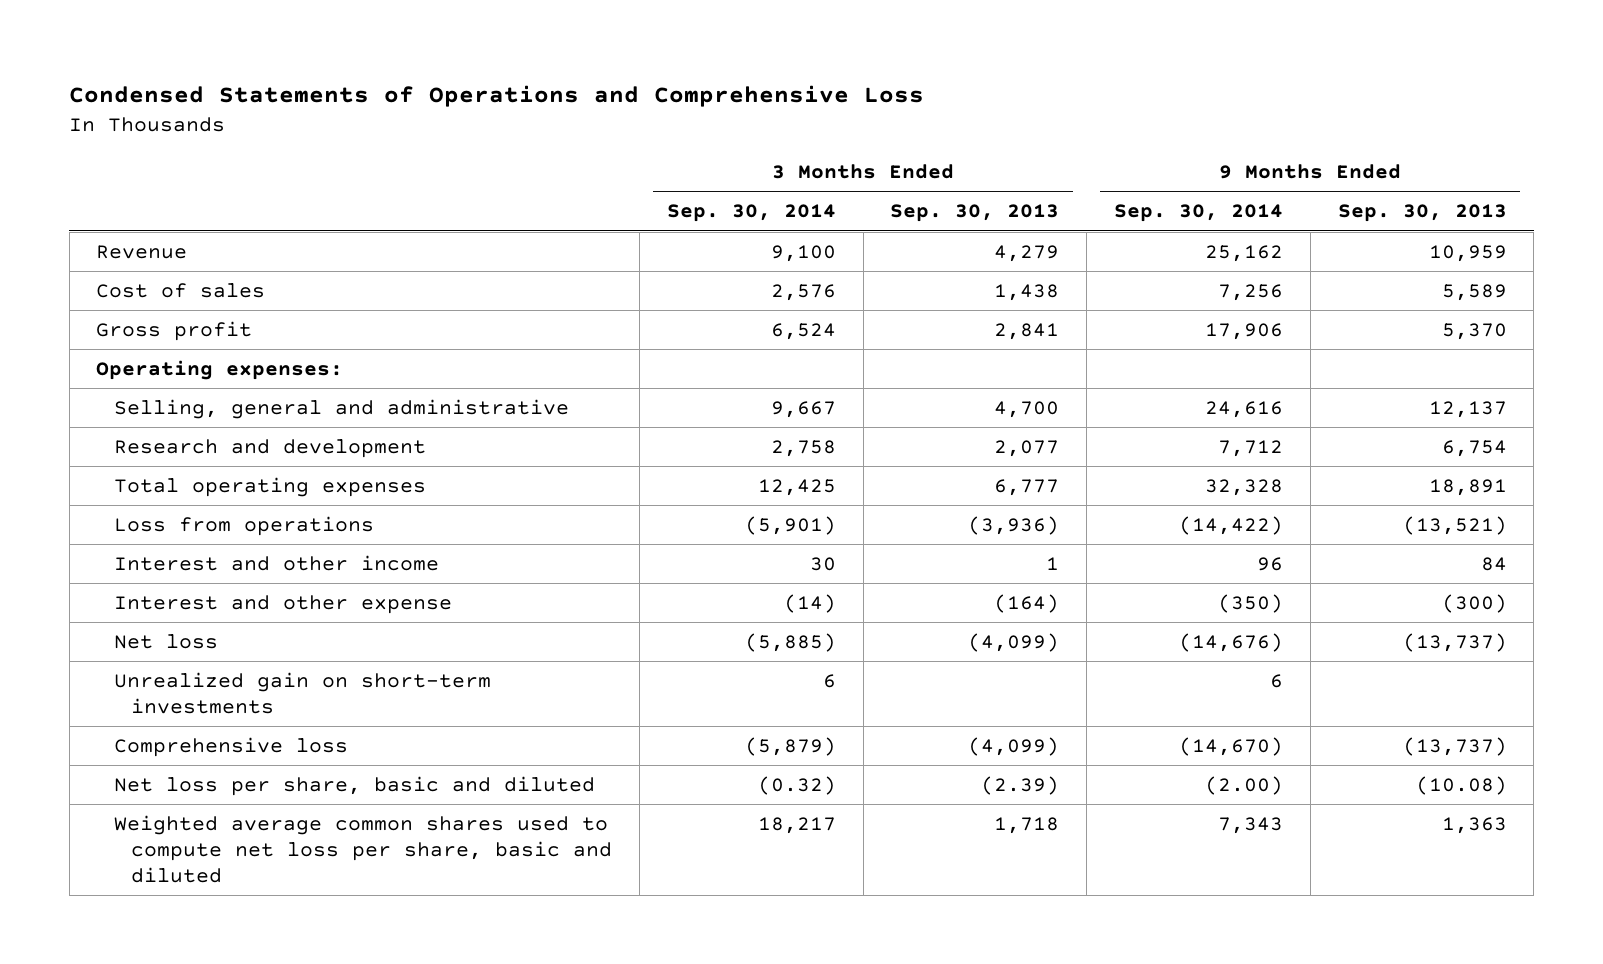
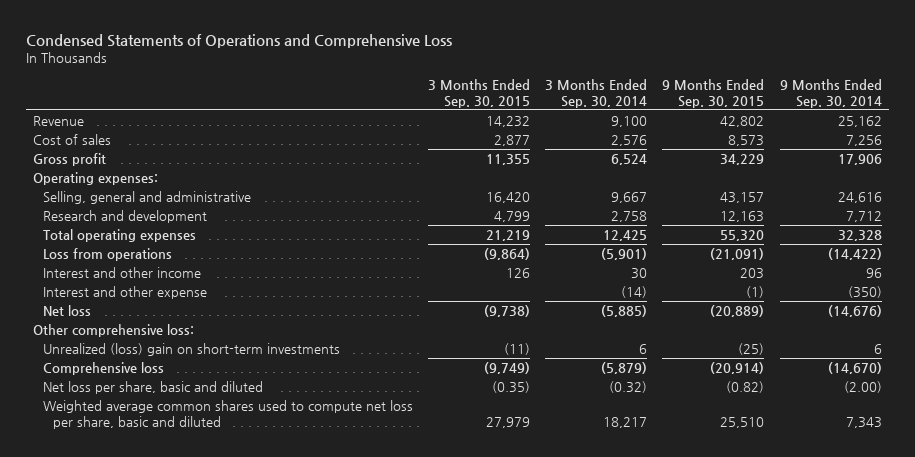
- | 3 Months Ended Sep. 30, 2014 | 3 Months Ended Sep. 30, 2013 | 9 Months Ended Sep. 30, 2014 | 9 Months Ended Sep. 30, 2013
+ | 3 Months Ended Sep. 30, 2015 | 3 Months Ended Sep. 30, 2014 | 9 Months Ended Sep. 30, 2015 | 9 Months Ended Sep. 30, 2014
- Unrealized gain on short-term investments | 6 | | 6 |
+ Other comprehensive loss:
+ Unrealized (loss) gain on short-term investments | (11) | 6 | (25) | 6

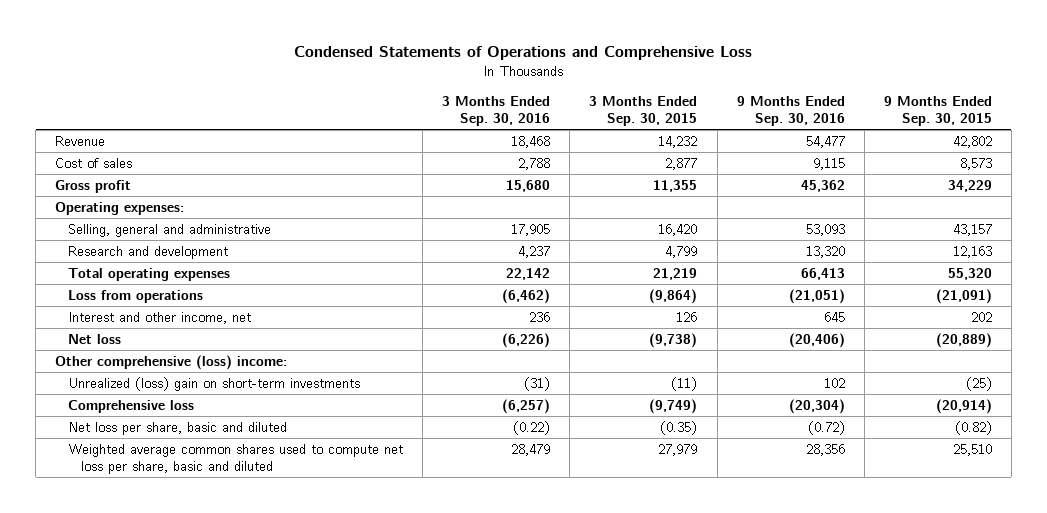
- | 3 Months Ended Sep. 30, 2015 | 3 Months Ended Sep. 30, 2014 | 9 Months Ended Sep. 30, 2015 | 9 Months Ended Sep. 30, 2014
+ | 3 Months Ended Sep. 30, 2016 | 3 Months Ended Sep. 30, 2015 | 9 Months Ended Sep. 30, 2016 | 9 Months Ended Sep. 30, 2015
- Interest and other income | 126 | 30 | 203 | 96
- Interest and other expense | | (14) | (1) | (350)
+ Interest and other income, net | 236 | 126 | 645 | 202
- Other comprehensive loss:
+ Other comprehensive (loss) income:

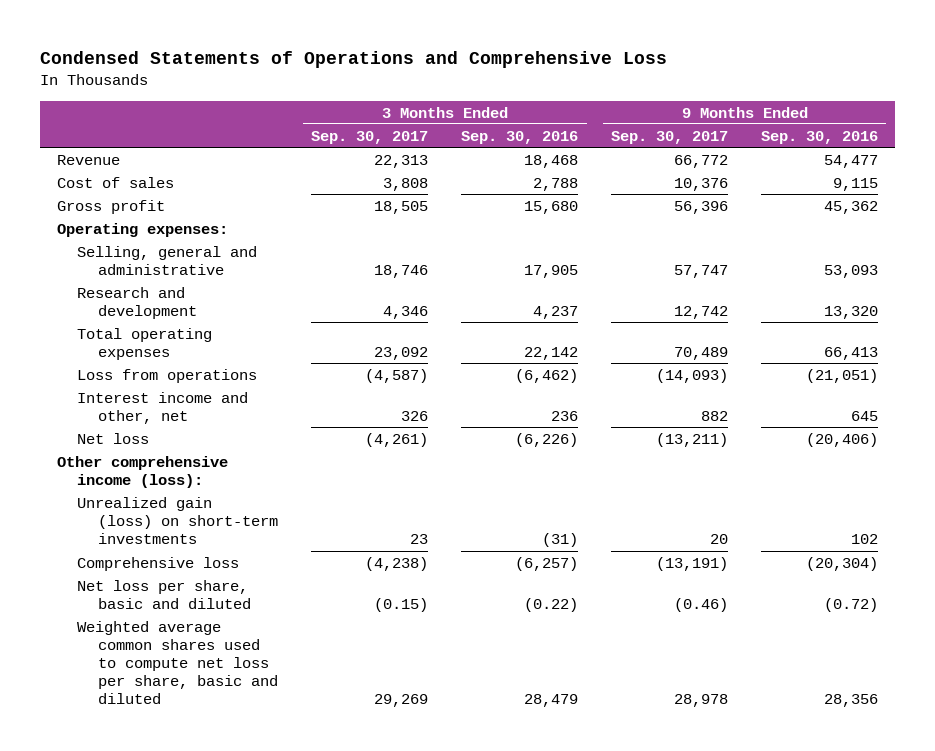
- | 3 Months Ended Sep. 30, 2016 | 3 Months Ended Sep. 30, 2015 | 9 Months Ended Sep. 30, 2016 | 9 Months Ended Sep. 30, 2015
+ | 3 Months Ended Sep. 30, 2017 | 3 Months Ended Sep. 30, 2016 | 9 Months Ended Sep. 30, 2017 | 9 Months Ended Sep. 30, 2016
- Interest and other income, net | 236 | 126 | 645 | 202
+ Interest income and other, net | 326 | 236 | 882 | 645
- Other comprehensive (loss) income:
- Unrealized (loss) gain on short-term investments | (31) | (11) | 102 | (25)
+ Other comprehensive income (loss):
+ Unrealized gain (loss) on short-term investments | 23 | (31) | 20 | 102

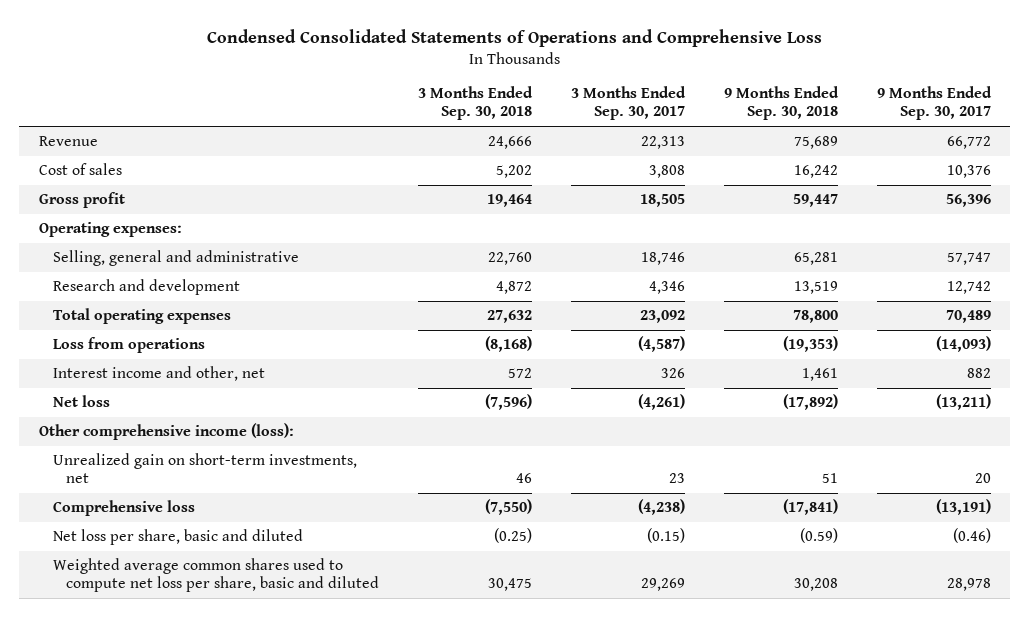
- Condensed Statements of Operations and Comprehensive Loss
+ Condensed Consolidated Statements of Operations and Comprehensive Loss
- | 3 Months Ended Sep. 30, 2017 | 3 Months Ended Sep. 30, 2016 | 9 Months Ended Sep. 30, 2017 | 9 Months Ended Sep. 30, 2016
+ | 3 Months Ended Sep. 30, 2018 | 3 Months Ended Sep. 30, 2017 | 9 Months Ended Sep. 30, 2018 | 9 Months Ended Sep. 30, 2017
- Unrealized gain (loss) on short-term investments | 23 | (31) | 20 | 102
+ Unrealized gain on short-term investments, net | 46 | 23 | 51 | 20

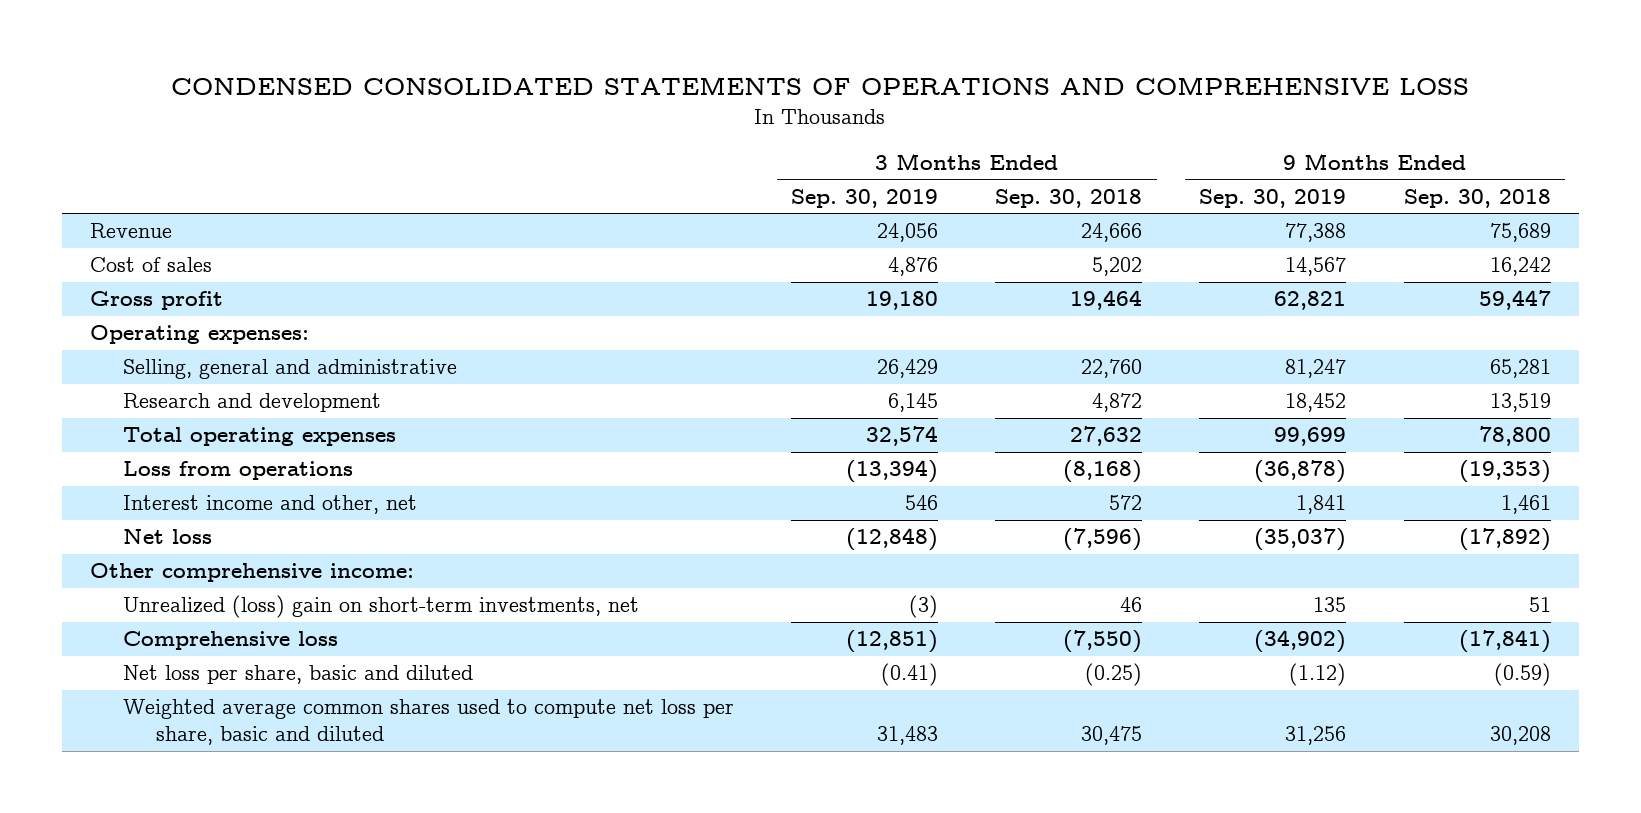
- Condensed Consolidated Statements of Operations and Comprehensive Loss
+ CONDENSED CONSOLIDATED STATEMENTS OF OPERATIONS AND COMPREHENSIVE LOSS
- | 3 Months Ended Sep. 30, 2018 | 3 Months Ended Sep. 30, 2017 | 9 Months Ended Sep. 30, 2018 | 9 Months Ended Sep. 30, 2017
+ | 3 Months Ended Sep. 30, 2019 | 3 Months Ended Sep. 30, 2018 | 9 Months Ended Sep. 30, 2019 | 9 Months Ended Sep. 30, 2018
- Other comprehensive income (loss):
- Unrealized gain on short-term investments, net | 46 | 23 | 51 | 20
+ Other comprehensive income:
+ Unrealized (loss) gain on short-term investments, net | (3) | 46 | 135 | 51

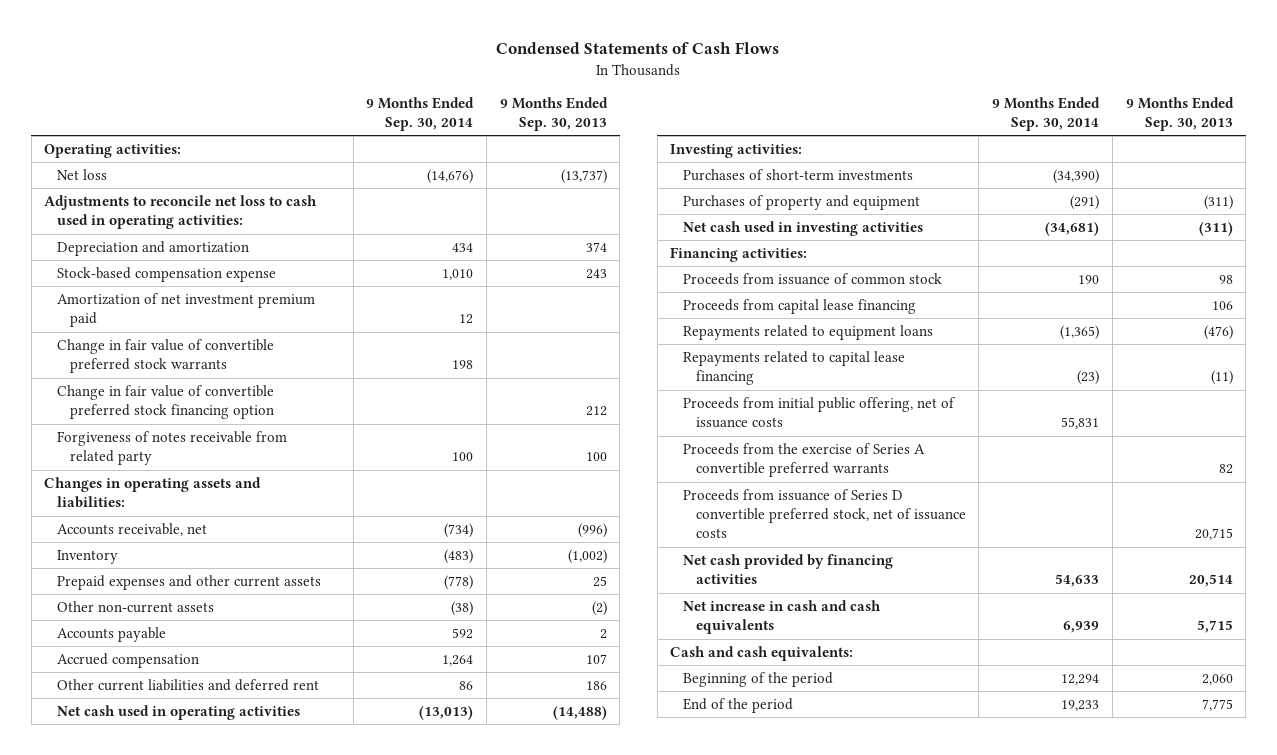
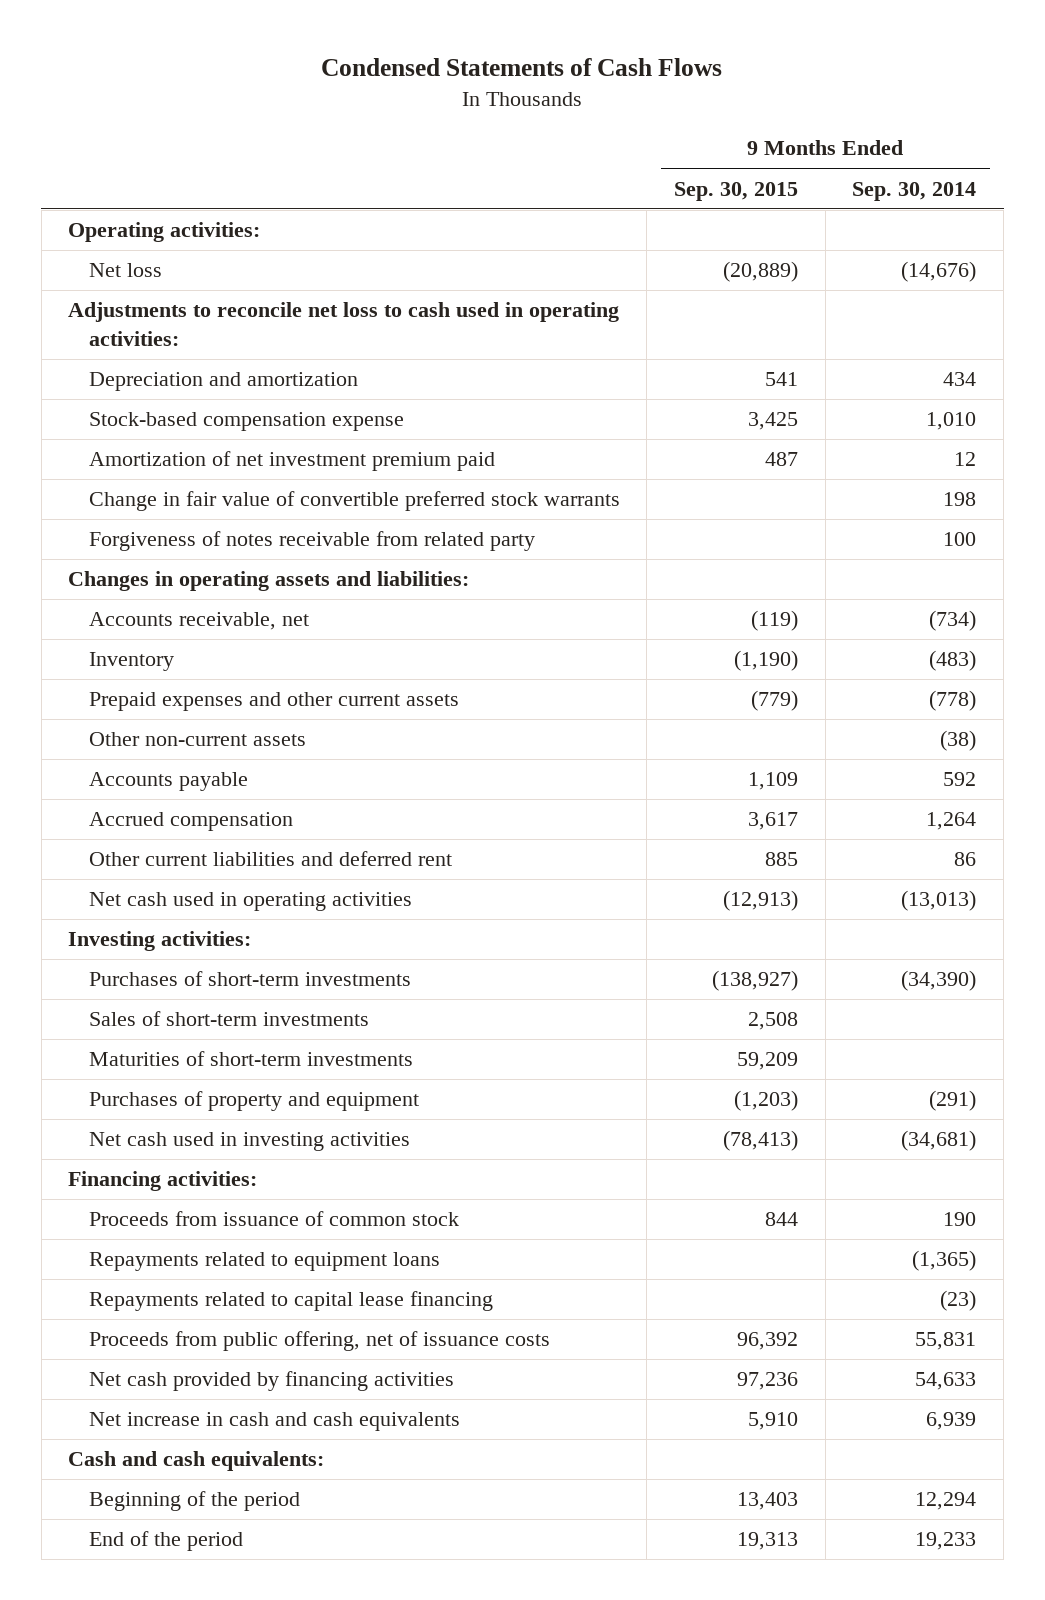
- | 9 Months Ended Sep. 30, 2014 | 9 Months Ended Sep. 30, 2013
+ | 9 Months Ended Sep. 30, 2015 | 9 Months Ended Sep. 30, 2014
- Change in fair value of convertible preferred stock financing option | | 212
+ Sales of short-term investments | 2,508 |
+ Maturities of short-term investments | 59,209 |
- Proceeds from capital lease financing | | 106
- Proceeds from initial public offering, net of issuance costs | 55,831 |
- Proceeds from the exercise of Series A convertible preferred warrants | | 82
- Proceeds from issuance of Series D convertible preferred stock, net of issuance costs | | 20,715
+ Proceeds from public offering, net of issuance costs | 96,392 | 55,831

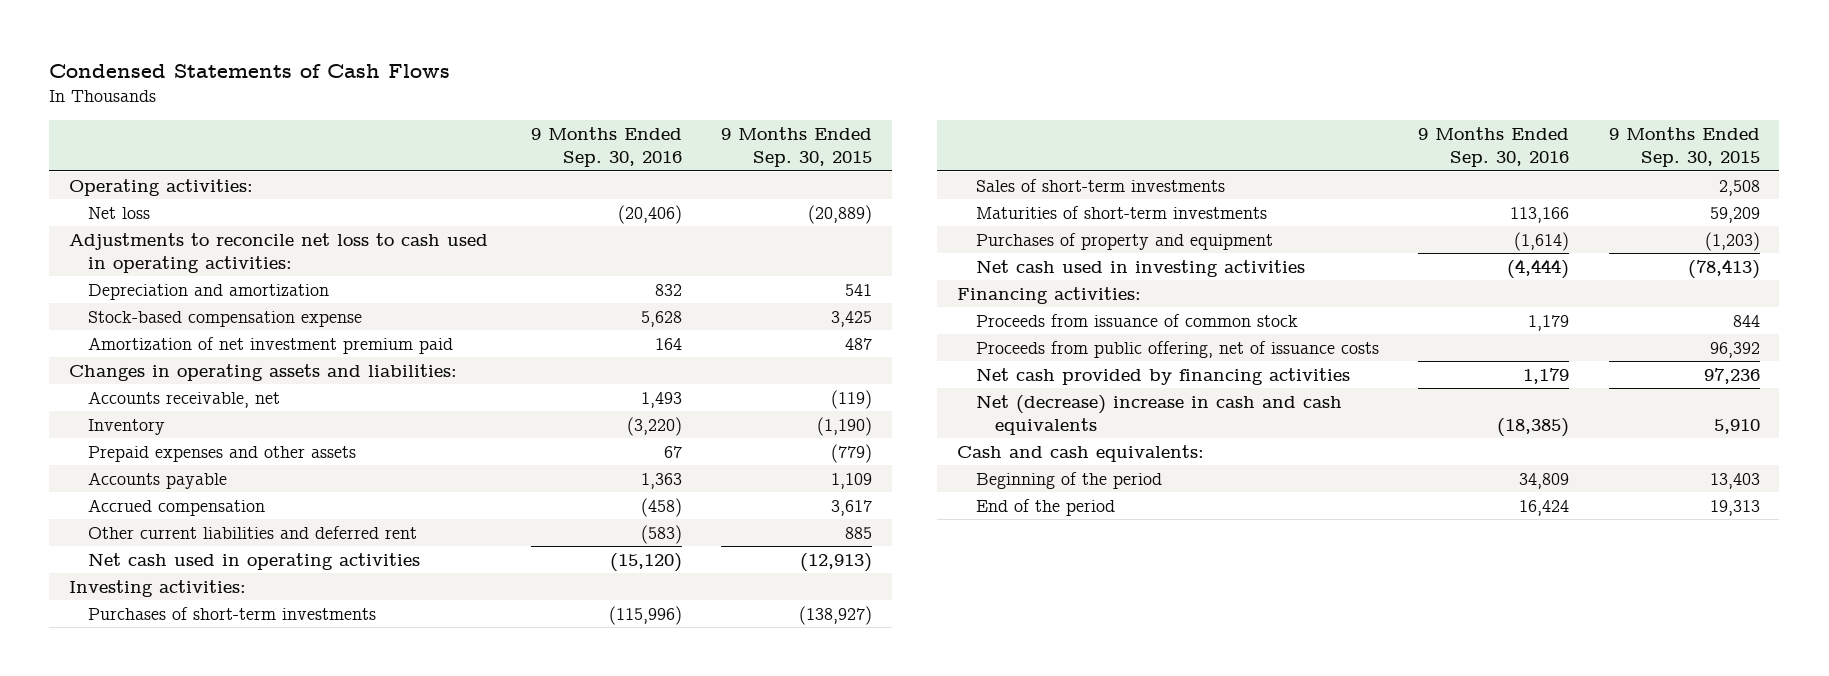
- | 9 Months Ended Sep. 30, 2015 | 9 Months Ended Sep. 30, 2014
+ | 9 Months Ended Sep. 30, 2016 | 9 Months Ended Sep. 30, 2015
- Change in fair value of convertible preferred stock warrants | | 198
- Forgiveness of notes receivable from related party | | 100
- Prepaid expenses and other current assets | (779) | (778)
- Other non-current assets | | (38)
+ Prepaid expenses and other assets | 67 | (779)
- Repayments related to equipment loans | | (1,365)
- Repayments related to capital lease financing | | (23)
- Net increase in cash and cash equivalents | 5,910 | 6,939
+ Net (decrease) increase in cash and cash equivalents | (18,385) | 5,910

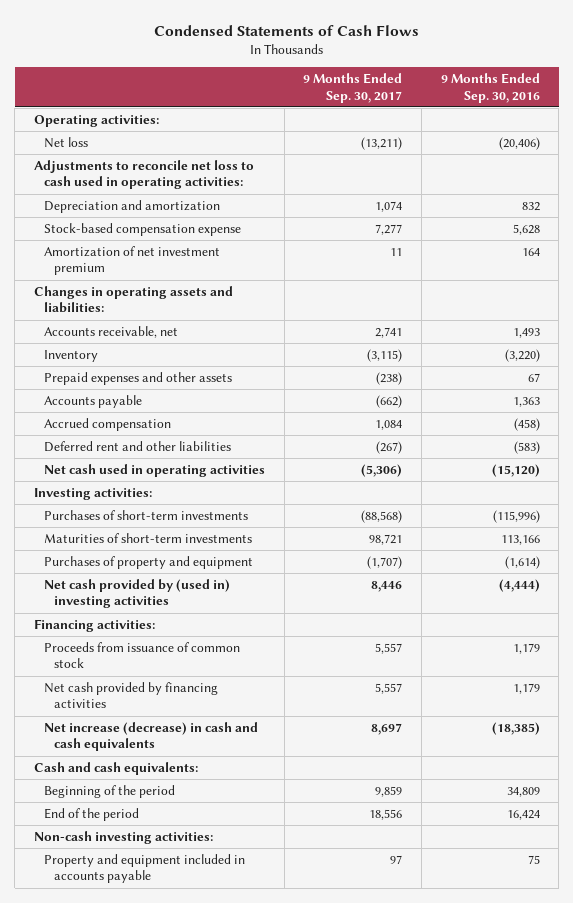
- | 9 Months Ended Sep. 30, 2016 | 9 Months Ended Sep. 30, 2015
+ | 9 Months Ended Sep. 30, 2017 | 9 Months Ended Sep. 30, 2016
- Amortization of net investment premium paid | 164 | 487
+ Amortization of net investment premium | 11 | 164
- Other current liabilities and deferred rent | (583) | 885
+ Deferred rent and other liabilities | (267) | (583)
- Sales of short-term investments | | 2,508
- Net cash used in investing activities | (4,444) | (78,413)
+ Net cash provided by (used in) investing activities | 8,446 | (4,444)
- Proceeds from public offering, net of issuance costs | | 96,392
- Net (decrease) increase in cash and cash equivalents | (18,385) | 5,910
+ Net increase (decrease) in cash and cash equivalents | 8,697 | (18,385)
+ Non-cash investing activities:
+ Property and equipment included in accounts payable | 97 | 75

